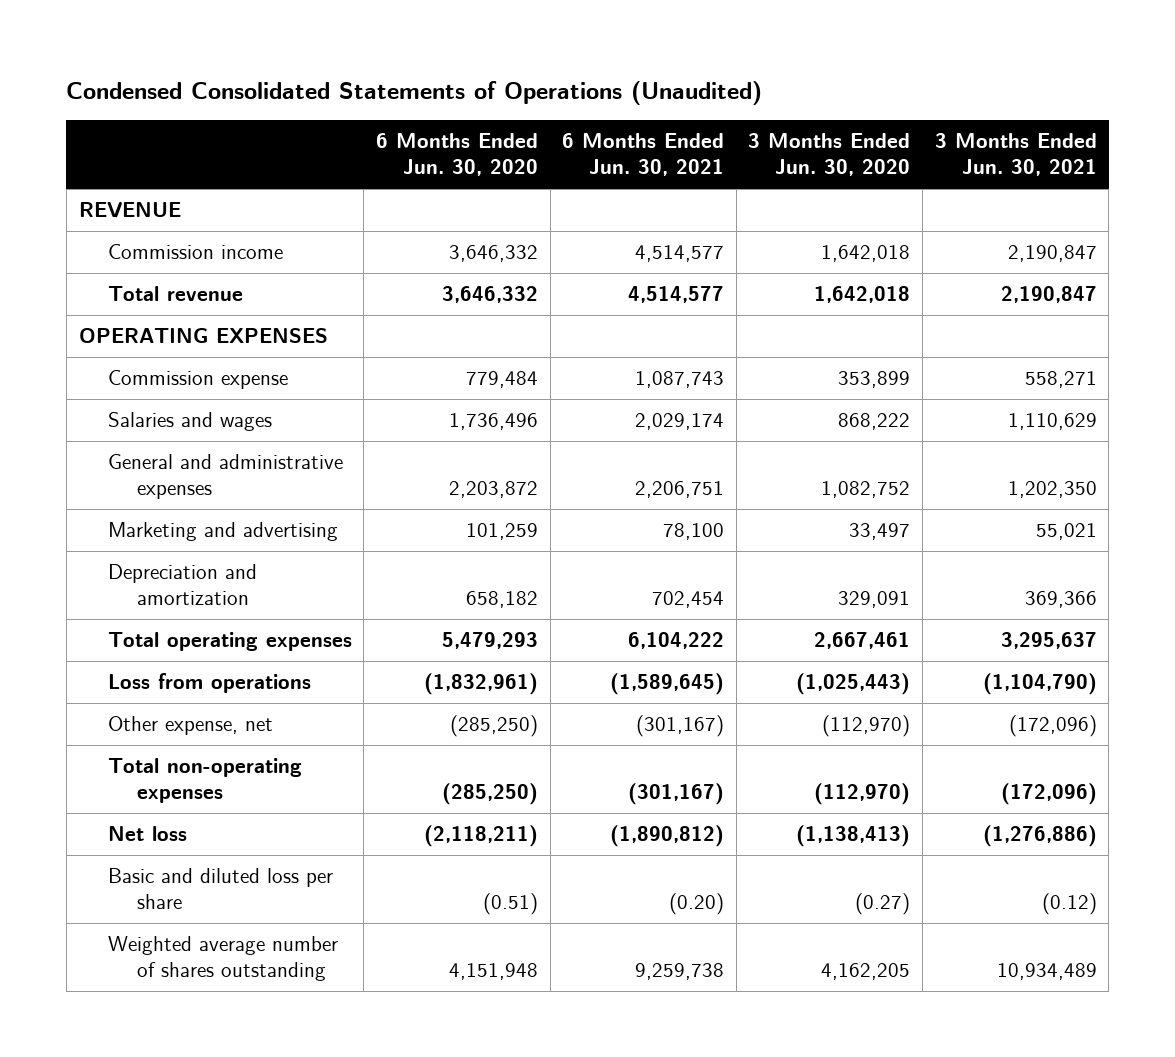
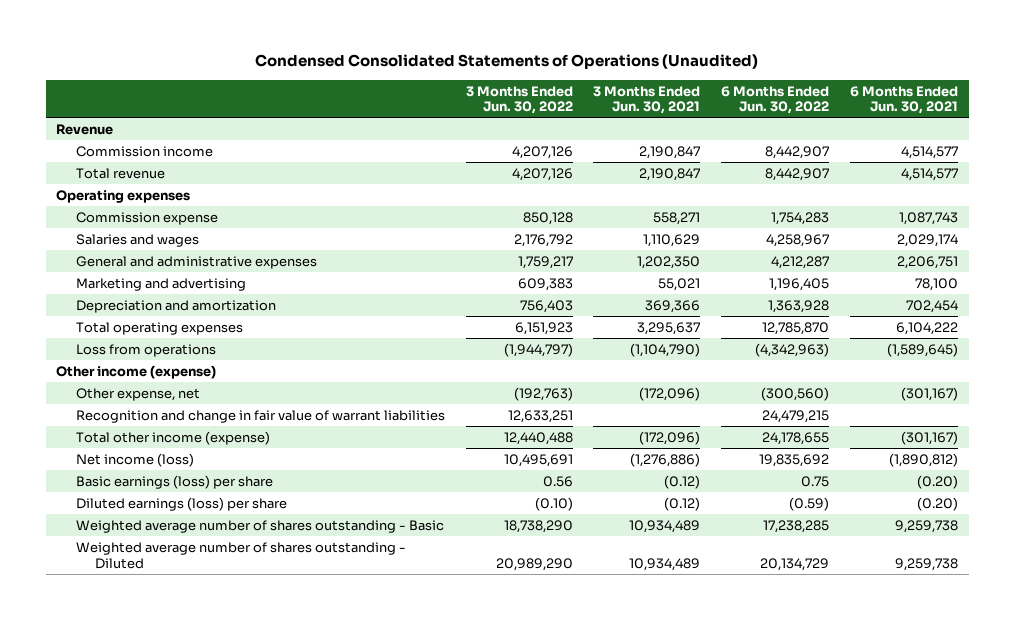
- | 6 Months Ended Jun. 30, 2020 | 6 Months Ended Jun. 30, 2021 | 3 Months Ended Jun. 30, 2020 | 3 Months Ended Jun. 30, 2021
+ | 3 Months Ended Jun. 30, 2022 | 3 Months Ended Jun. 30, 2021 | 6 Months Ended Jun. 30, 2022 | 6 Months Ended Jun. 30, 2021
- REVENUE
+ Revenue
- OPERATING EXPENSES
+ Operating expenses
+ Other income (expense)
- Total non-operating expenses | (285,250) | (301,167) | (112,970) | (172,096)
- Net loss | (2,118,211) | (1,890,812) | (1,138,413) | (1,276,886)
- Basic and diluted loss per share | (0.51) | (0.20) | (0.27) | (0.12)
- Weighted average number of shares outstanding | 4,151,948 | 9,259,738 | 4,162,205 | 10,934,489
+ Recognition and change in fair value of warrant liabilities | 12,633,251 | | 24,479,215 |
+ Total other income (expense) | 12,440,488 | (172,096) | 24,178,655 | (301,167)
+ Net income (loss) | 10,495,691 | (1,276,886) | 19,835,692 | (1,890,812)
+ Basic earnings (loss) per share | 0.56 | (0.12) | 0.75 | (0.20)
+ Diluted earnings (loss) per share | (0.10) | (0.12) | (0.59) | (0.20)
+ Weighted average number of shares outstanding - Basic | 18,738,290 | 10,934,489 | 17,238,285 | 9,259,738
+ Weighted average number of shares outstanding - Diluted | 20,989,290 | 10,934,489 | 20,134,729 | 9,259,738

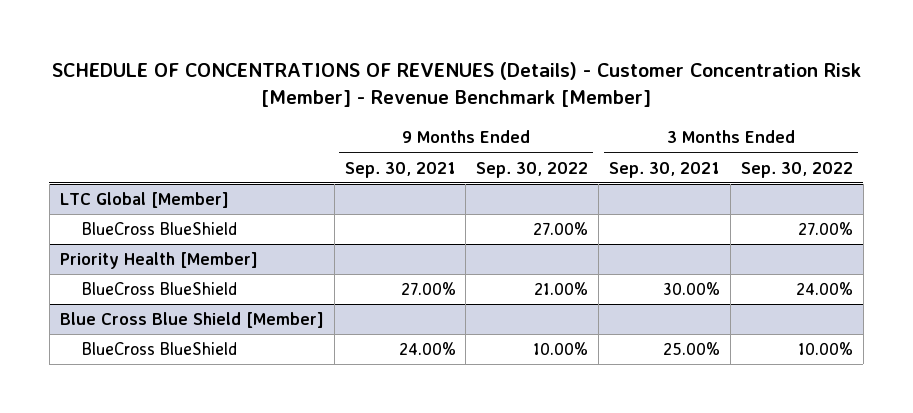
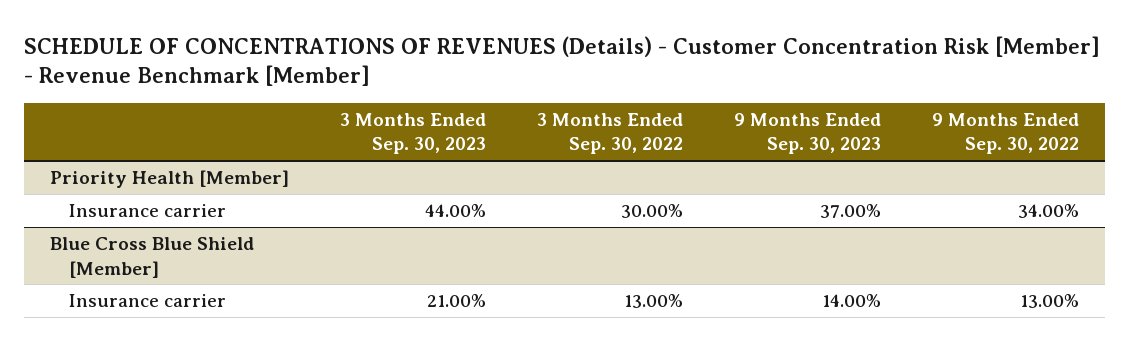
- | 9 Months Ended Sep. 30, 2021 | 9 Months Ended Sep. 30, 2022 | 3 Months Ended Sep. 30, 2021 | 3 Months Ended Sep. 30, 2022
+ | 3 Months Ended Sep. 30, 2023 | 3 Months Ended Sep. 30, 2022 | 9 Months Ended Sep. 30, 2023 | 9 Months Ended Sep. 30, 2022
- LTC Global [Member]
- BlueCross BlueShield | | 27.00% | | 27.00%
@ Priority Health [Member]
- BlueCross BlueShield | 27.00% | 21.00% | 30.00% | 24.00%
+ Insurance carrier | 44.00% | 30.00% | 37.00% | 34.00%
@ Blue Cross Blue Shield [Member]
- BlueCross BlueShield | 24.00% | 10.00% | 25.00% | 10.00%
+ Insurance carrier | 21.00% | 13.00% | 14.00% | 13.00%

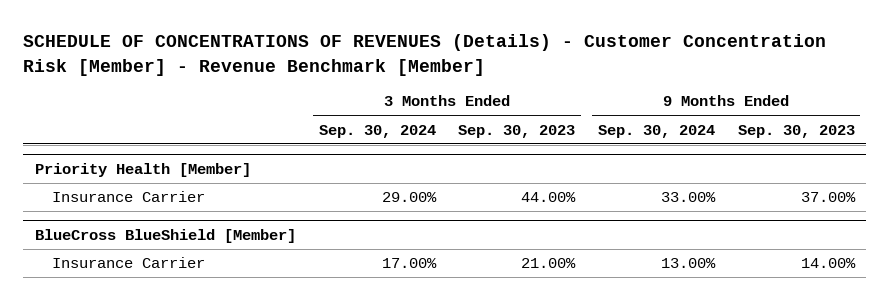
- | 3 Months Ended Sep. 30, 2023 | 3 Months Ended Sep. 30, 2022 | 9 Months Ended Sep. 30, 2023 | 9 Months Ended Sep. 30, 2022
+ | 3 Months Ended Sep. 30, 2024 | 3 Months Ended Sep. 30, 2023 | 9 Months Ended Sep. 30, 2024 | 9 Months Ended Sep. 30, 2023
@ Priority Health [Member]
- Insurance carrier | 44.00% | 30.00% | 37.00% | 34.00%
- Blue Cross Blue Shield [Member]
- Insurance carrier | 21.00% | 13.00% | 14.00% | 13.00%
@ Priority Health [Member]
+ Insurance Carrier | 29.00% | 44.00% | 33.00% | 37.00%
+ BlueCross BlueShield [Member]
+ Insurance Carrier | 17.00% | 21.00% | 13.00% | 14.00%

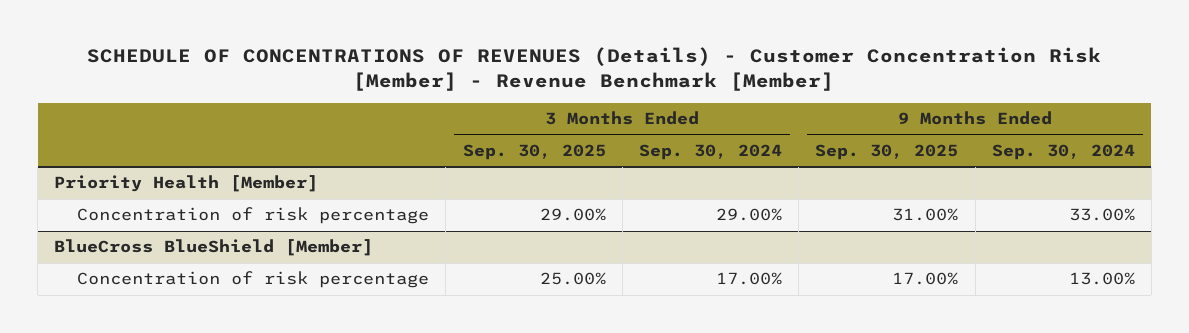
- | 3 Months Ended Sep. 30, 2024 | 3 Months Ended Sep. 30, 2023 | 9 Months Ended Sep. 30, 2024 | 9 Months Ended Sep. 30, 2023
+ | 3 Months Ended Sep. 30, 2025 | 3 Months Ended Sep. 30, 2024 | 9 Months Ended Sep. 30, 2025 | 9 Months Ended Sep. 30, 2024
@ Priority Health [Member]
- Insurance Carrier | 29.00% | 44.00% | 33.00% | 37.00%
+ Concentration of risk percentage | 29.00% | 29.00% | 31.00% | 33.00%
@ BlueCross BlueShield [Member]
- Insurance Carrier | 17.00% | 21.00% | 13.00% | 14.00%
+ Concentration of risk percentage | 25.00% | 17.00% | 17.00% | 13.00%

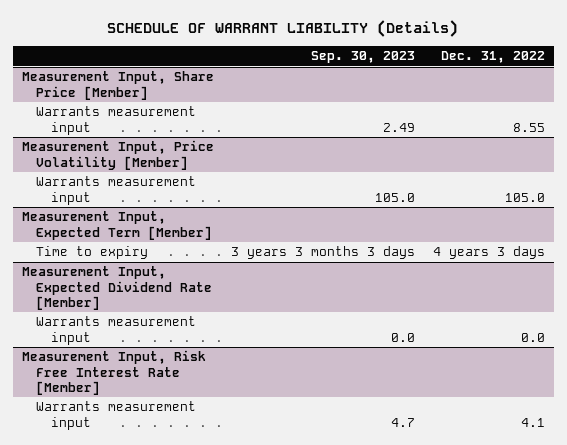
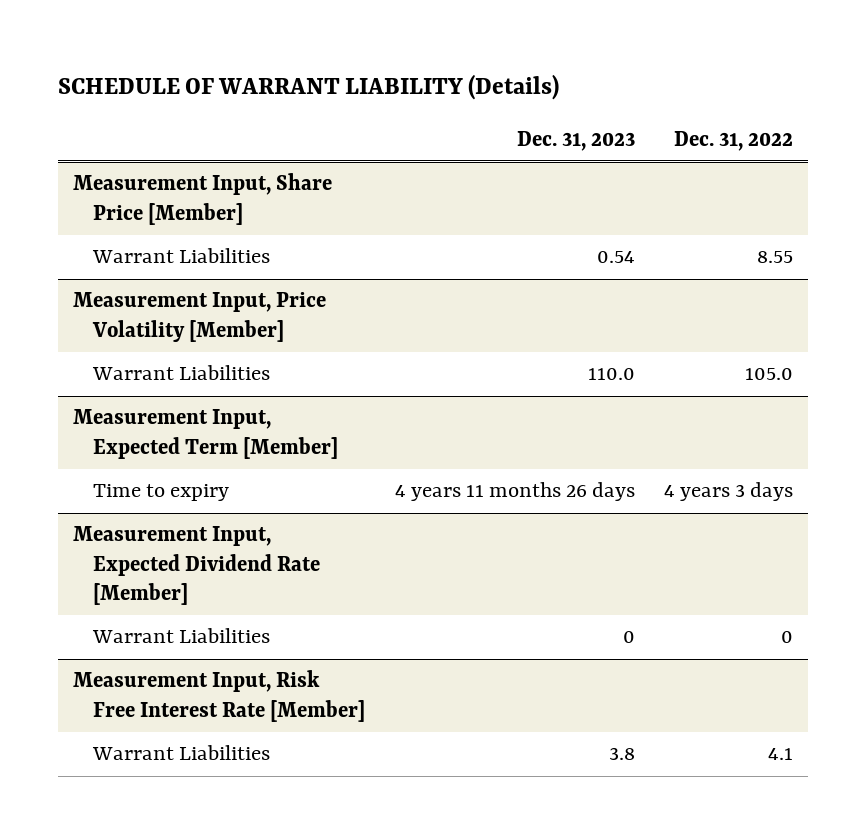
- | Sep. 30, 2023 | Dec. 31, 2022
+ | Dec. 31, 2023 | Dec. 31, 2022
@ Measurement Input, Share Price [Member]
- Warrants measurement input | 2.49 | 8.55
+ Warrant Liabilities | 0.54 | 8.55
@ Measurement Input, Price Volatility [Member]
- Warrants measurement input | 105.0 | 105.0
+ Warrant Liabilities | 110.0 | 105.0
@ Measurement Input, Expected Dividend Rate [Member]
- Warrants measurement input | 0.0 | 0.0
+ Warrant Liabilities | 0 | 0
@ Measurement Input, Risk Free Interest Rate [Member]
- Warrants measurement input | 4.7 | 4.1
+ Warrant Liabilities | 3.8 | 4.1

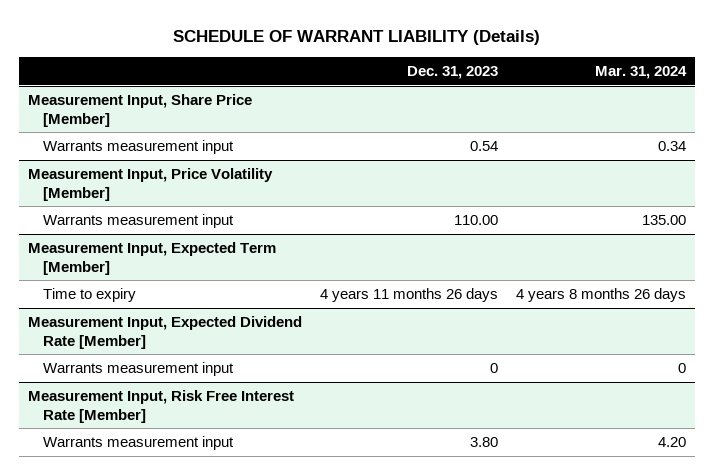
- | Dec. 31, 2023 | Dec. 31, 2022
+ | Dec. 31, 2023 | Mar. 31, 2024
@ Measurement Input, Share Price [Member]
- Warrant Liabilities | 0.54 | 8.55
+ Warrants measurement input | 0.54 | 0.34
@ Measurement Input, Price Volatility [Member]
- Warrant Liabilities | 110.0 | 105.0
+ Warrants measurement input | 110.00 | 135.00
@ Measurement Input, Expected Dividend Rate [Member]
- Warrant Liabilities | 0 | 0
+ Warrants measurement input | 0 | 0
@ Measurement Input, Risk Free Interest Rate [Member]
- Warrant Liabilities | 3.8 | 4.1
+ Warrants measurement input | 3.80 | 4.20

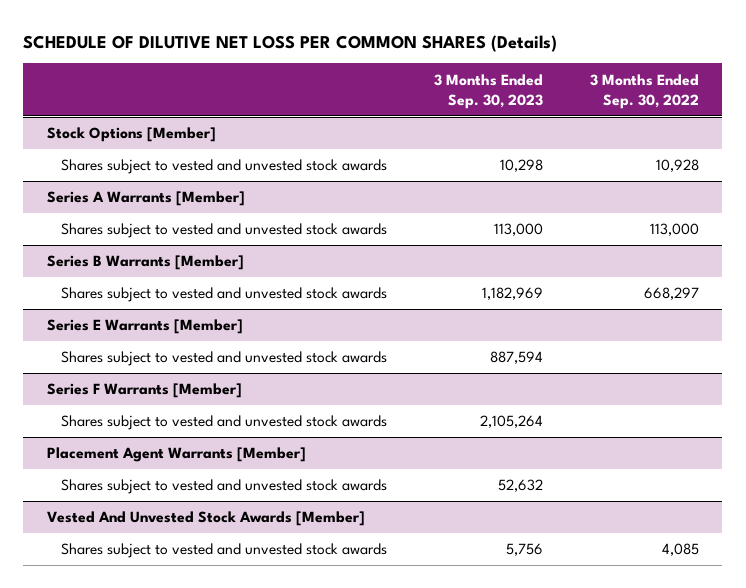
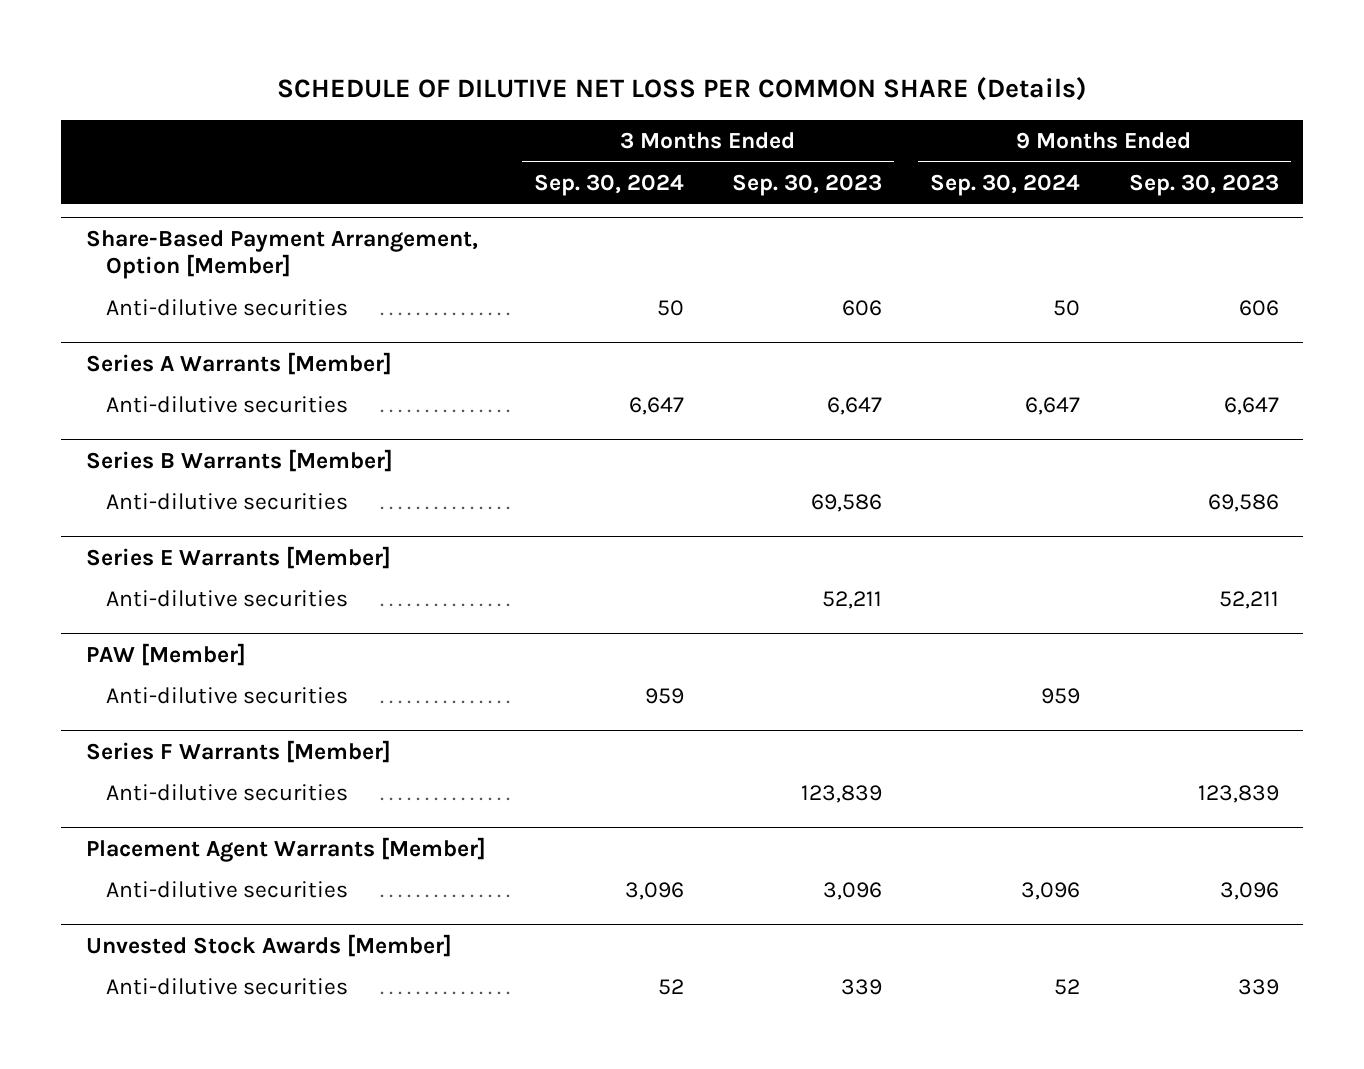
- SCHEDULE OF DILUTIVE NET LOSS PER COMMON SHARES (Details)
+ SCHEDULE OF DILUTIVE NET LOSS PER COMMON SHARE (Details)
- | 3 Months Ended Sep. 30, 2023 | 3 Months Ended Sep. 30, 2022
+ | 3 Months Ended Sep. 30, 2024 | 3 Months Ended Sep. 30, 2023 | 9 Months Ended Sep. 30, 2024 | 9 Months Ended Sep. 30, 2023
- Stock Options [Member]
- Shares subject to vested and unvested stock awards | 10,298 | 10,928
+ Share-Based Payment Arrangement, Option [Member]
+ Anti-dilutive securities | 50 | 606 | 50 | 606
@ Series A Warrants [Member]
- Shares subject to vested and unvested stock awards | 113,000 | 113,000
+ Anti-dilutive securities | 6,647 | 6,647 | 6,647 | 6,647
@ Series B Warrants [Member]
- Shares subject to vested and unvested stock awards | 1,182,969 | 668,297
+ Anti-dilutive securities | | 69,586 | | 69,586
@ Series E Warrants [Member]
- Shares subject to vested and unvested stock awards | 887,594 |
+ Anti-dilutive securities | | 52,211 | | 52,211
+ PAW [Member]
+ Anti-dilutive securities | 959 | | 959 |
@ Series F Warrants [Member]
- Shares subject to vested and unvested stock awards | 2,105,264 |
+ Anti-dilutive securities | | 123,839 | | 123,839
@ Placement Agent Warrants [Member]
- Shares subject to vested and unvested stock awards | 52,632 |
- Vested And Unvested Stock Awards [Member]
- Shares subject to vested and unvested stock awards | 5,756 | 4,085
@ Placement Agent Warrants [Member]
+ Anti-dilutive securities | 3,096 | 3,096 | 3,096 | 3,096
+ Unvested Stock Awards [Member]
+ Anti-dilutive securities | 52 | 339 | 52 | 339

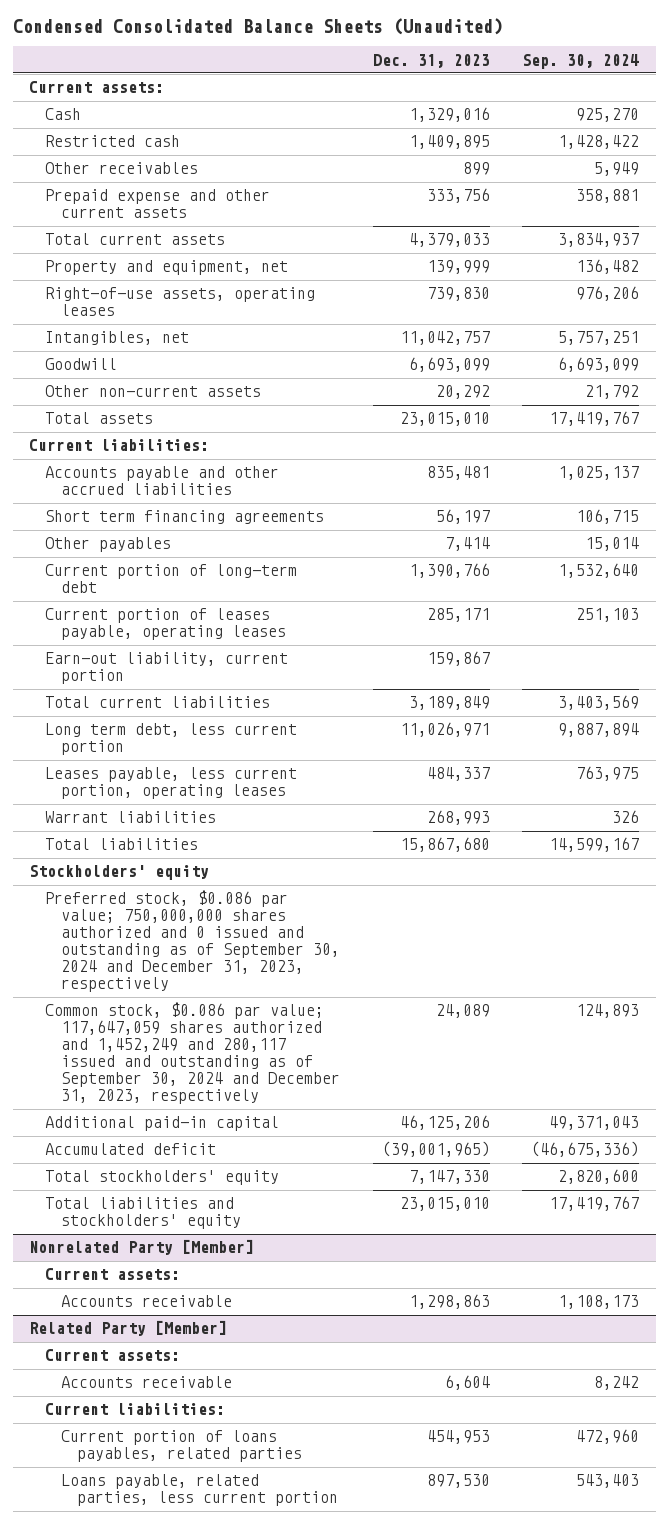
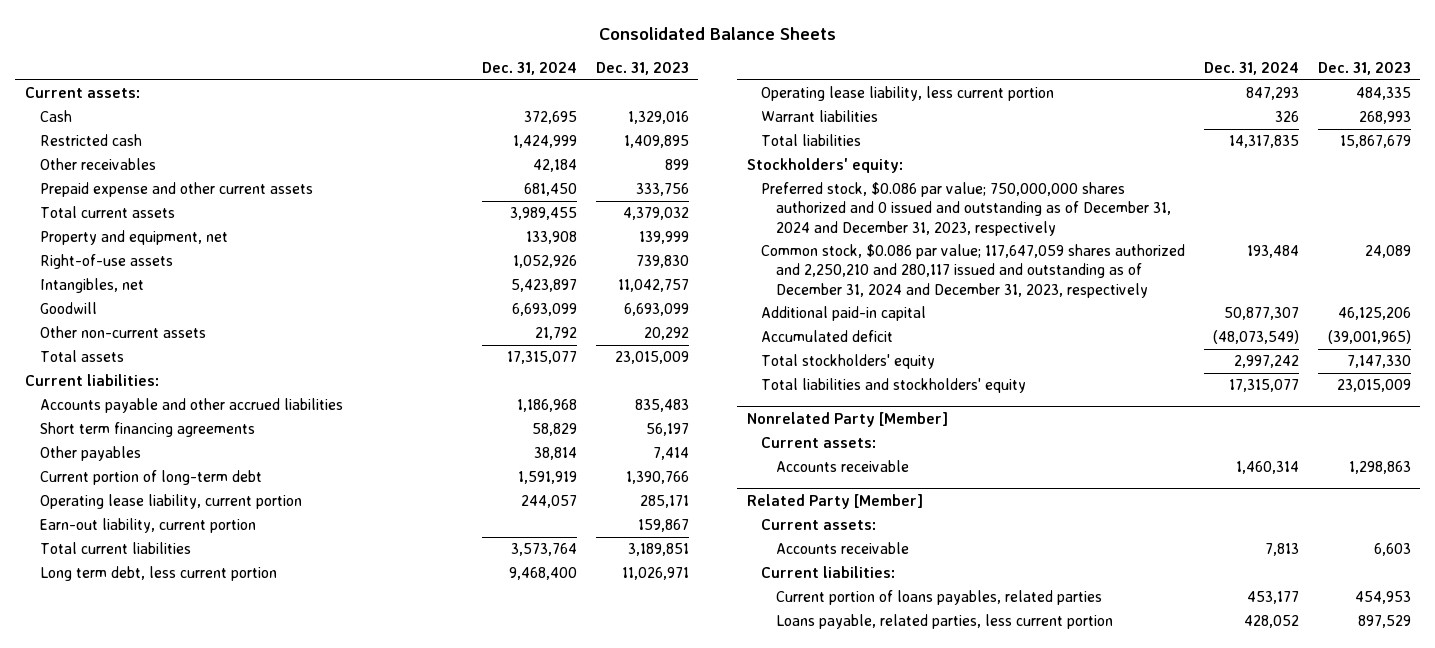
- Condensed Consolidated Balance Sheets (Unaudited)
+ Consolidated Balance Sheets
- | Dec. 31, 2023 | Sep. 30, 2024
+ | Dec. 31, 2024 | Dec. 31, 2023
- Total current assets | 4,379,033 | 3,834,937
+ Total current assets | 3,989,455 | 4,379,032
- Right-of-use assets, operating leases | 739,830 | 976,206
+ Right-of-use assets | 1,052,926 | 739,830
- Total assets | 23,015,010 | 17,419,767
+ Total assets | 17,315,077 | 23,015,009
- Accounts payable and other accrued liabilities | 835,481 | 1,025,137
+ Accounts payable and other accrued liabilities | 1,186,968 | 835,483
- Current portion of leases payable, operating leases | 285,171 | 251,103
+ Operating lease liability, current portion | 244,057 | 285,171
- Total current liabilities | 3,189,849 | 3,403,569
+ Total current liabilities | 3,573,764 | 3,189,851
- Leases payable, less current portion, operating leases | 484,337 | 763,975
+ Operating lease liability, less current portion | 847,293 | 484,335
- Total liabilities | 15,867,680 | 14,599,167
- Stockholders' equity
- Preferred stock, $0.086 par value; 750,000,000 shares authorized and 0 issued and outstanding as of September 30, 2024 and December 31, 2023, respectively
- Common stock, $0.086 par value; 117,647,059 shares authorized and 1,452,249 and 280,117 issued and outstanding as of September 30, 2024 and December 31, 2023, respectively | 24,089 | 124,893
+ Total liabilities | 14,317,835 | 15,867,679
+ Stockholders' equity:
+ Preferred stock, $0.086 par value; 750,000,000 shares authorized and 0 issued and outstanding as of December 31, 2024 and December 31, 2023, respectively
+ Common stock, $0.086 par value; 117,647,059 shares authorized and 2,250,210 and 280,117 issued and outstanding as of December 31, 2024 and December 31, 2023, respectively | 193,484 | 24,089
- Total liabilities and stockholders' equity | 23,015,010 | 17,419,767
+ Total liabilities and stockholders' equity | 17,315,077 | 23,015,009
@ Related Party [Member]
- Accounts receivable | 6,604 | 8,242
+ Accounts receivable | 7,813 | 6,603
- Loans payable, related parties, less current portion | 897,530 | 543,403
+ Loans payable, related parties, less current portion | 428,052 | 897,529

